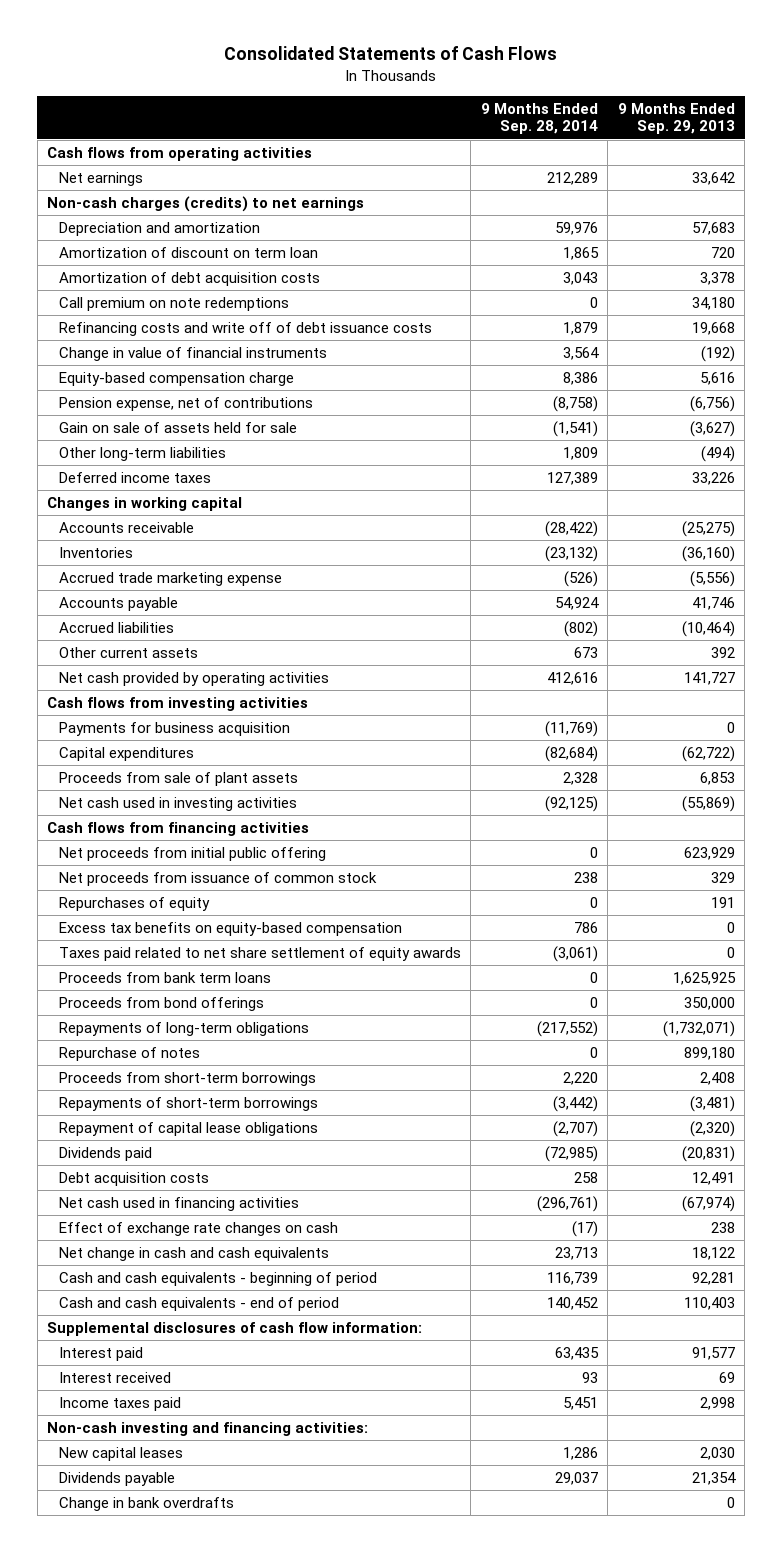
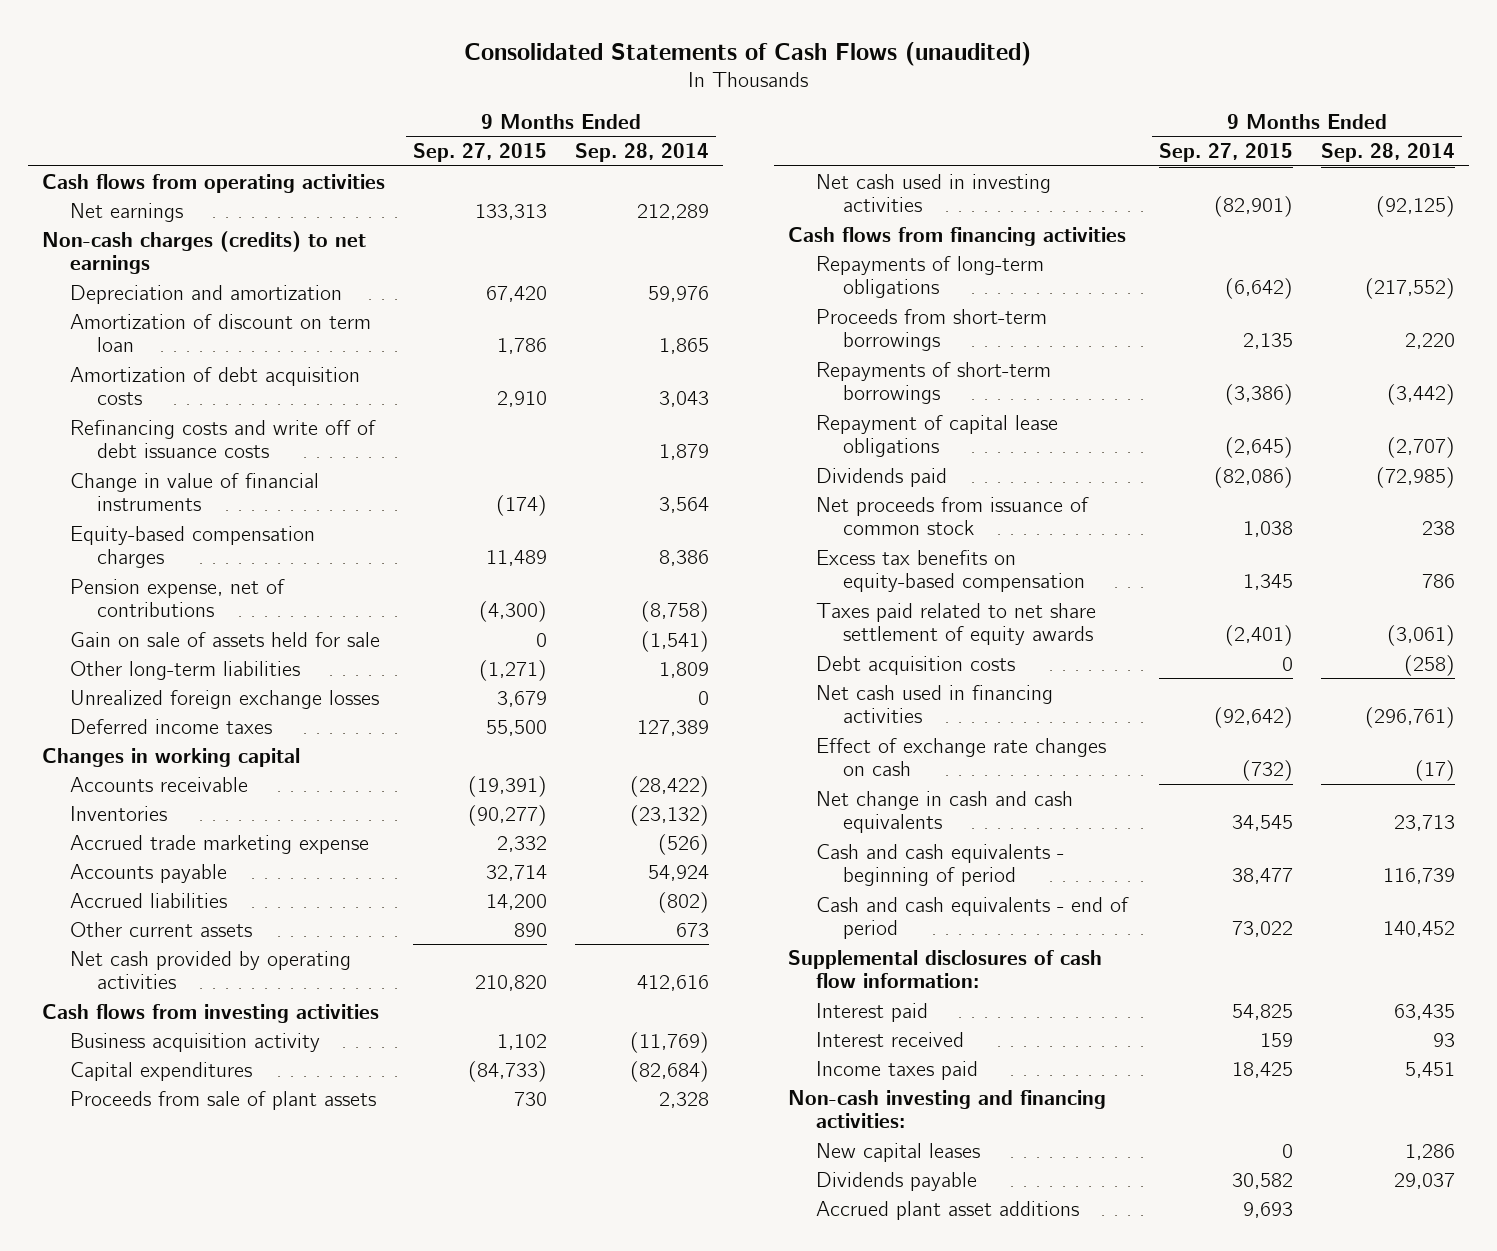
- Consolidated Statements of Cash Flows
+ Consolidated Statements of Cash Flows (unaudited)
- | 9 Months Ended Sep. 28, 2014 | 9 Months Ended Sep. 29, 2013
+ | 9 Months Ended Sep. 27, 2015 | 9 Months Ended Sep. 28, 2014
- Call premium on note redemptions | 0 | 34,180
- Equity-based compensation charge | 8,386 | 5,616
+ Equity-based compensation charges | 11,489 | 8,386
+ Unrealized foreign exchange losses | 3,679 | 0
- Payments for business acquisition | (11,769) | 0
+ Business acquisition activity | 1,102 | (11,769)
- Net proceeds from initial public offering | 0 | 623,929
- Repurchases of equity | 0 | 191
- Proceeds from bank term loans | 0 | 1,625,925
- Proceeds from bond offerings | 0 | 350,000
- Repurchase of notes | 0 | 899,180
- Debt acquisition costs | 258 | 12,491
moved down: Net proceeds from issuance of common stock | 1,038 | 238
moved down: Excess tax benefits on equity-based compensation | 1,345 | 786
moved down: Taxes paid related to net share settlement of equity awards | (2,401) | (3,061)
+ Debt acquisition costs | 0 | (258)
- Change in bank overdrafts | | 0
+ Accrued plant asset additions | 9,693 |

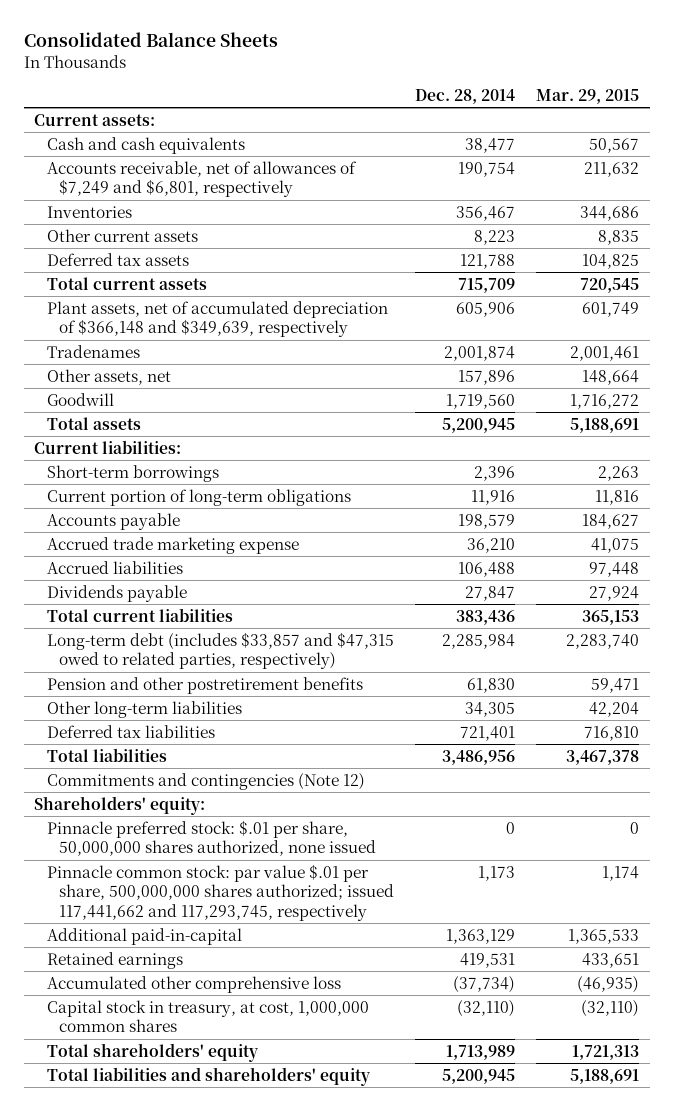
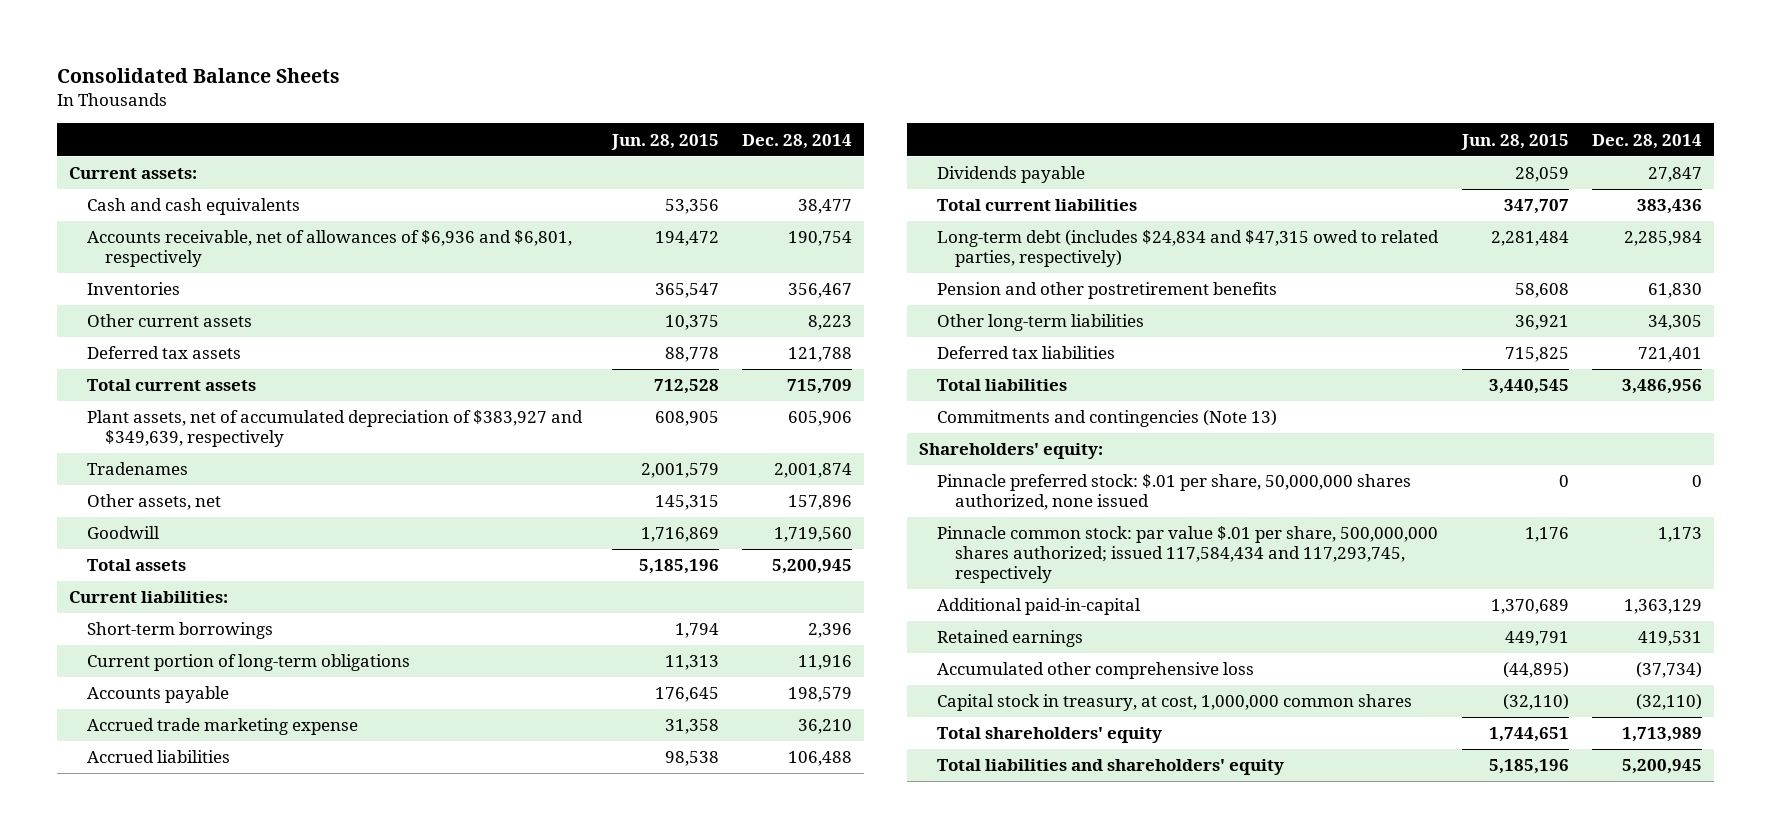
- | Dec. 28, 2014 | Mar. 29, 2015
+ | Jun. 28, 2015 | Dec. 28, 2014
- Accounts receivable, net of allowances of $7,249 and $6,801, respectively | 190,754 | 211,632
+ Accounts receivable, net of allowances of $6,936 and $6,801, respectively | 194,472 | 190,754
- Plant assets, net of accumulated depreciation of $366,148 and $349,639, respectively | 605,906 | 601,749
+ Plant assets, net of accumulated depreciation of $383,927 and $349,639, respectively | 608,905 | 605,906
- Long-term debt (includes $33,857 and $47,315 owed to related parties, respectively) | 2,285,984 | 2,283,740
+ Long-term debt (includes $24,834 and $47,315 owed to related parties, respectively) | 2,281,484 | 2,285,984
- Commitments and contingencies (Note 12)
+ Commitments and contingencies (Note 13)
- Pinnacle common stock: par value $.01 per share, 500,000,000 shares authorized; issued 117,441,662 and 117,293,745, respectively | 1,173 | 1,174
+ Pinnacle common stock: par value $.01 per share, 500,000,000 shares authorized; issued 117,584,434 and 117,293,745, respectively | 1,176 | 1,173

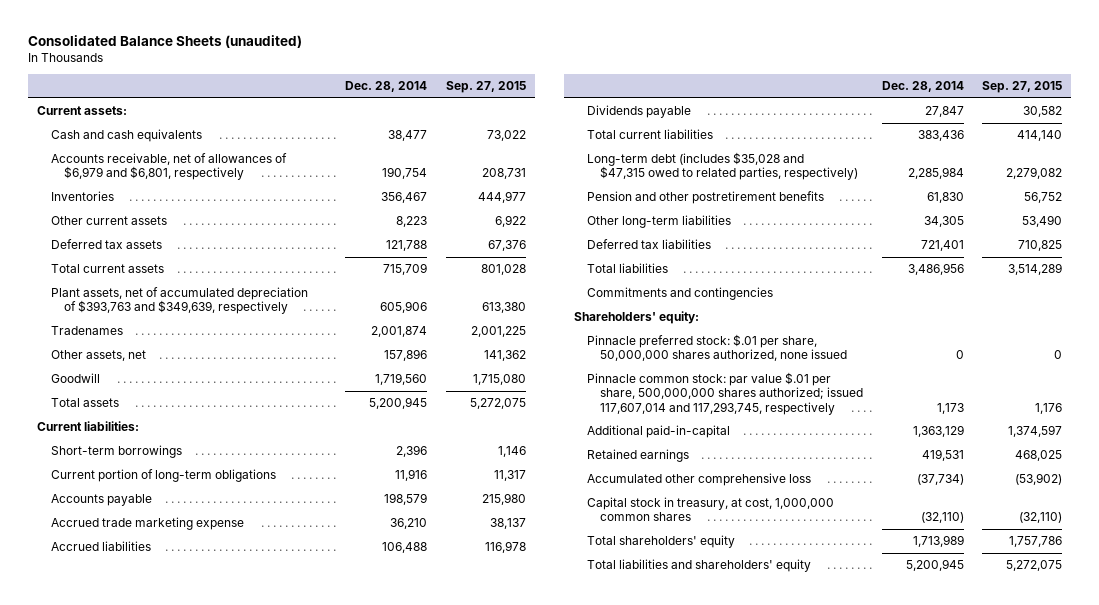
- Consolidated Balance Sheets
+ Consolidated Balance Sheets (unaudited)
- | Jun. 28, 2015 | Dec. 28, 2014
+ | Dec. 28, 2014 | Sep. 27, 2015
- Accounts receivable, net of allowances of $6,936 and $6,801, respectively | 194,472 | 190,754
+ Accounts receivable, net of allowances of $6,979 and $6,801, respectively | 190,754 | 208,731
- Plant assets, net of accumulated depreciation of $383,927 and $349,639, respectively | 608,905 | 605,906
+ Plant assets, net of accumulated depreciation of $393,763 and $349,639, respectively | 605,906 | 613,380
- Long-term debt (includes $24,834 and $47,315 owed to related parties, respectively) | 2,281,484 | 2,285,984
+ Long-term debt (includes $35,028 and $47,315 owed to related parties, respectively) | 2,285,984 | 2,279,082
- Commitments and contingencies (Note 13)
+ Commitments and contingencies
- Pinnacle common stock: par value $.01 per share, 500,000,000 shares authorized; issued 117,584,434 and 117,293,745, respectively | 1,176 | 1,173
+ Pinnacle common stock: par value $.01 per share, 500,000,000 shares authorized; issued 117,607,014 and 117,293,745, respectively | 1,173 | 1,176

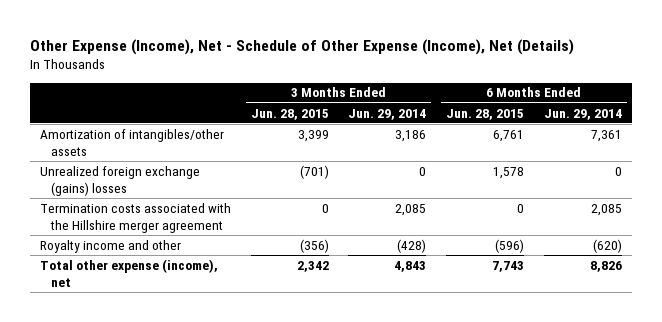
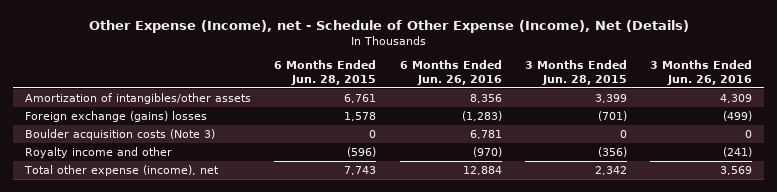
- Other Expense (Income), Net - Schedule of Other Expense (Income), Net (Details)
+ Other Expense (Income), net - Schedule of Other Expense (Income), Net (Details)
- | 3 Months Ended Jun. 28, 2015 | 3 Months Ended Jun. 29, 2014 | 6 Months Ended Jun. 28, 2015 | 6 Months Ended Jun. 29, 2014
+ | 6 Months Ended Jun. 28, 2015 | 6 Months Ended Jun. 26, 2016 | 3 Months Ended Jun. 28, 2015 | 3 Months Ended Jun. 26, 2016
- Unrealized foreign exchange (gains) losses | (701) | 0 | 1,578 | 0
- Termination costs associated with the Hillshire merger agreement | 0 | 2,085 | 0 | 2,085
+ Foreign exchange (gains) losses | 1,578 | (1,283) | (701) | (499)
+ Boulder acquisition costs (Note 3) | 0 | 6,781 | 0 | 0

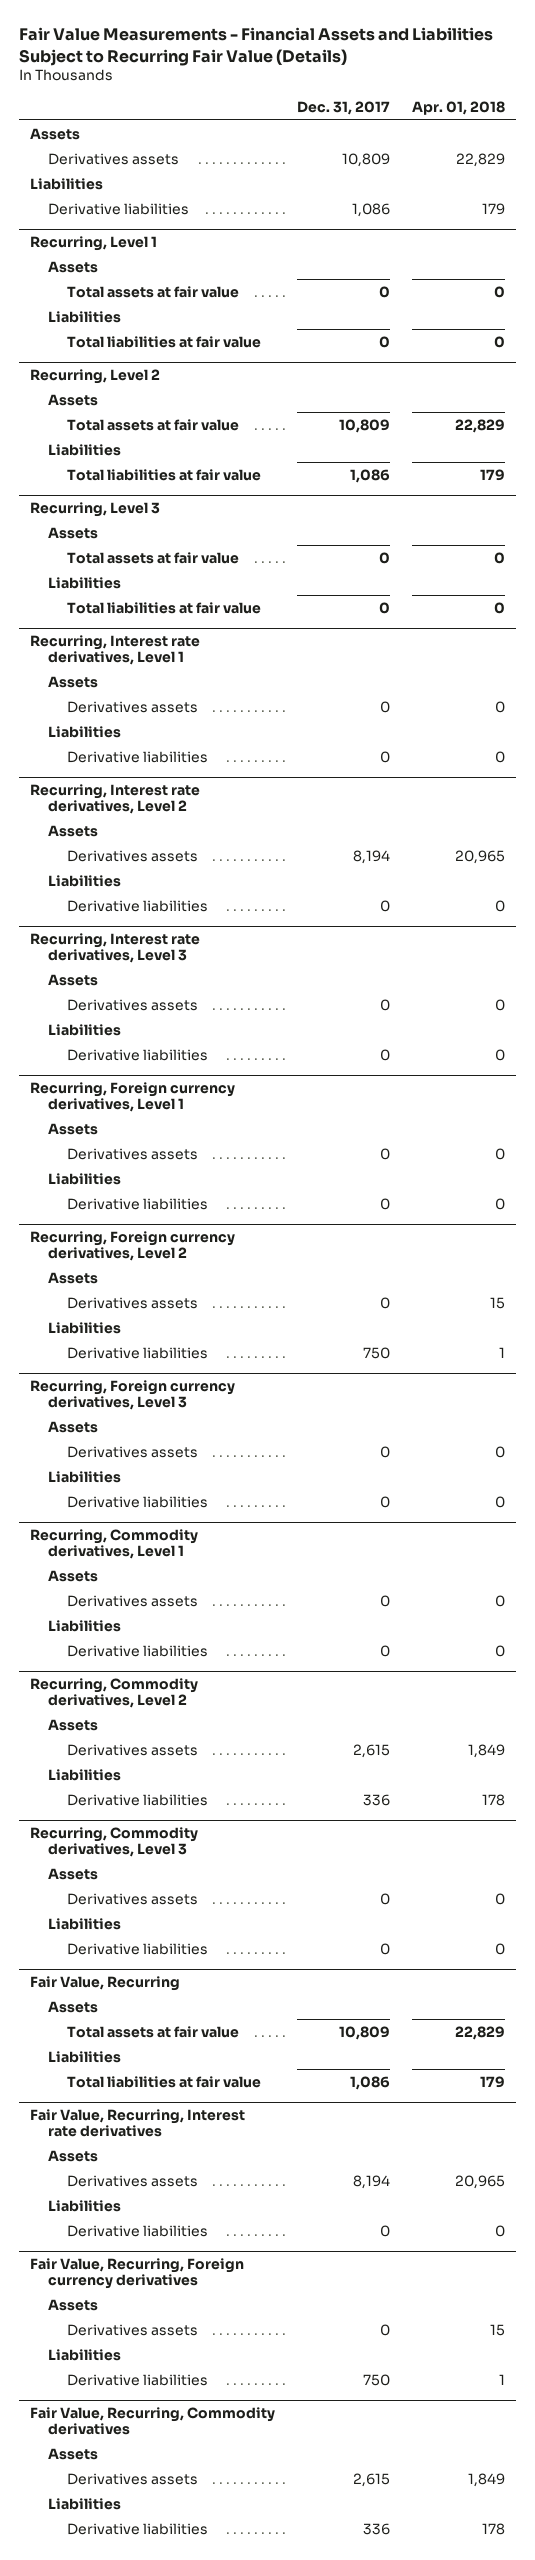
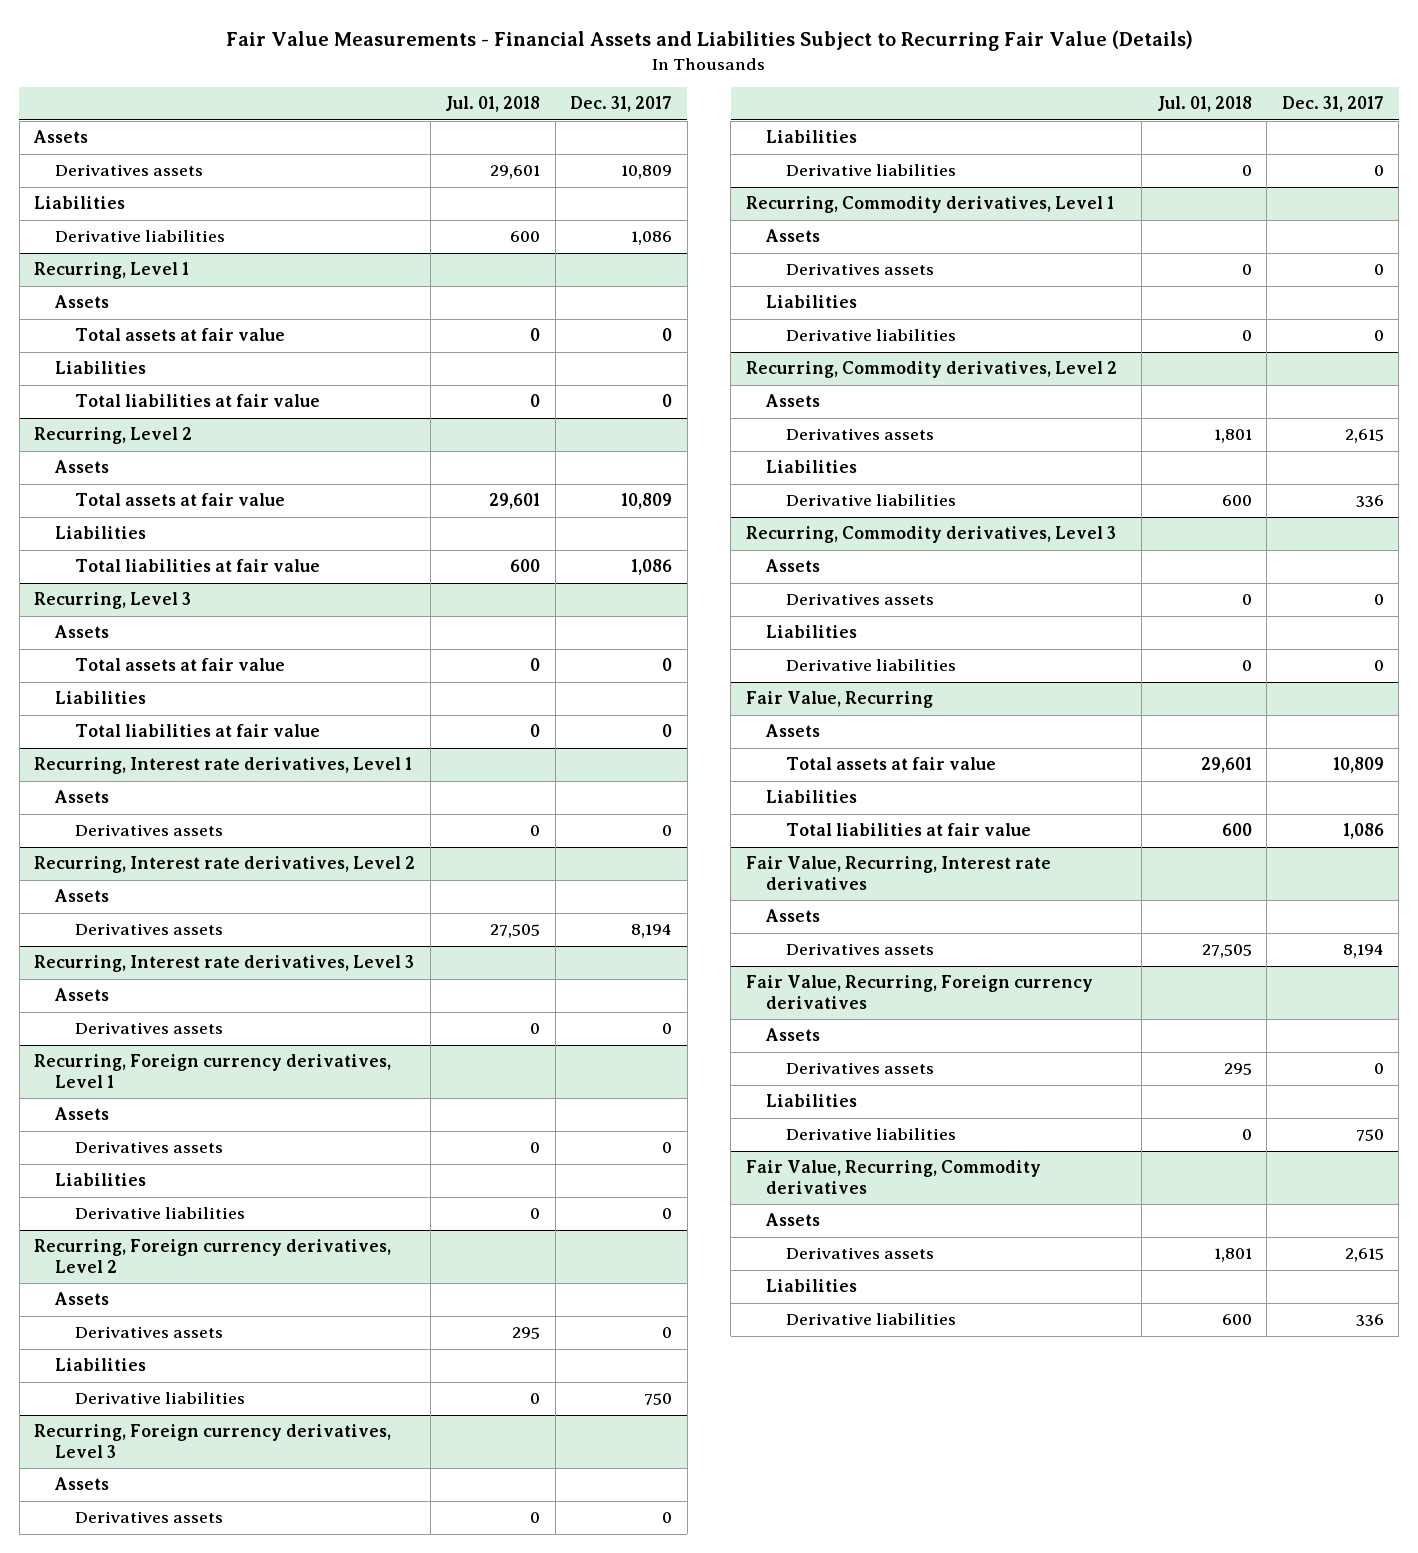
- | Dec. 31, 2017 | Apr. 01, 2018
+ | Jul. 01, 2018 | Dec. 31, 2017
@ Recurring, Interest rate derivatives, Level 1
- Liabilities
- Derivative liabilities | 0 | 0
@ Recurring, Interest rate derivatives, Level 2
- Liabilities
- Derivative liabilities | 0 | 0
@ Recurring, Interest rate derivatives, Level 3
- Liabilities
- Derivative liabilities | 0 | 0
@ Fair Value, Recurring, Interest rate derivatives
- Liabilities
- Derivative liabilities | 0 | 0

